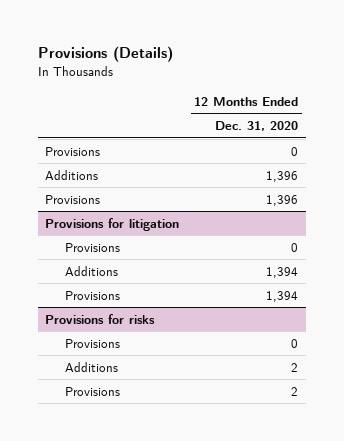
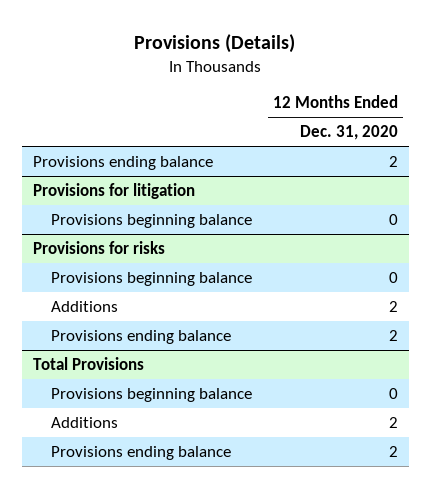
- Provisions | 0
- Additions | 1,396
- Provisions | 1,396
+ Provisions ending balance | 2
@ Provisions for litigation
- Provisions | 0
- Additions | 1,394
- Provisions | 1,394
+ Provisions beginning balance | 0
@ Provisions for risks
- Provisions | 0
+ Provisions beginning balance | 0
- Provisions | 2
+ Provisions ending balance | 2
+ Total Provisions
+ Provisions beginning balance | 0
+ Additions | 2
+ Provisions ending balance | 2

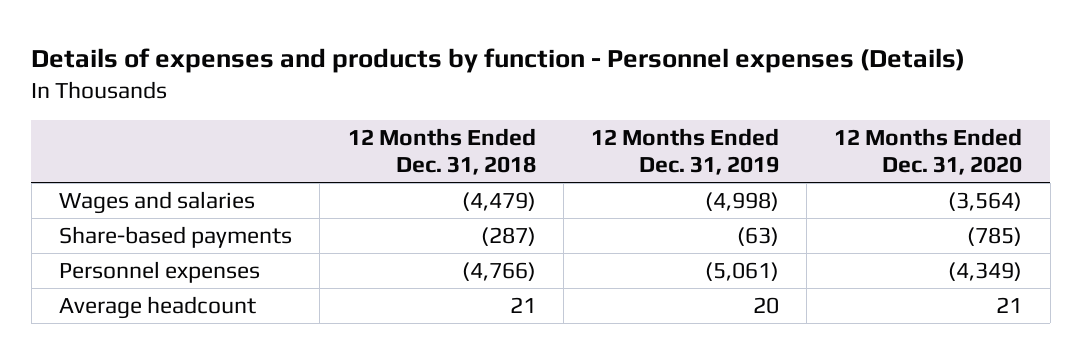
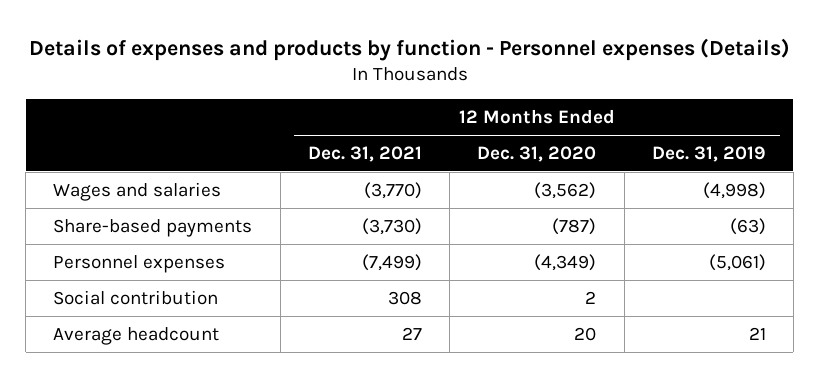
- | 12 Months Ended Dec. 31, 2018 | 12 Months Ended Dec. 31, 2019 | 12 Months Ended Dec. 31, 2020
+ | 12 Months Ended Dec. 31, 2021 | 12 Months Ended Dec. 31, 2020 | 12 Months Ended Dec. 31, 2019
- Wages and salaries | (4,479) | (4,998) | (3,564)
- Share-based payments | (287) | (63) | (785)
+ Wages and salaries | (3,770) | (3,562) | (4,998)
+ Share-based payments | (3,730) | (787) | (63)
- Average headcount | 21 | 20 | 21
+ Social contribution | 308 | 2 |
+ Average headcount | 27 | 20 | 21

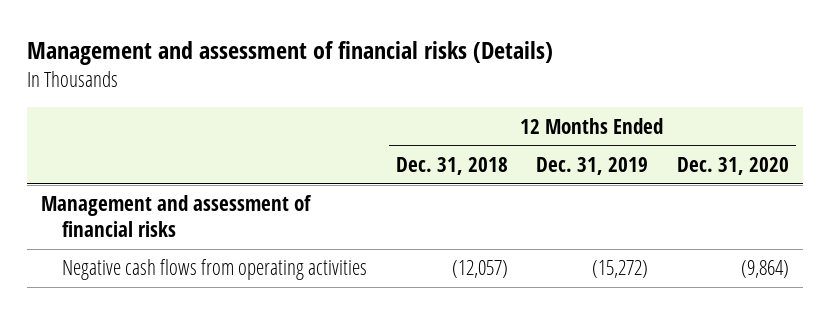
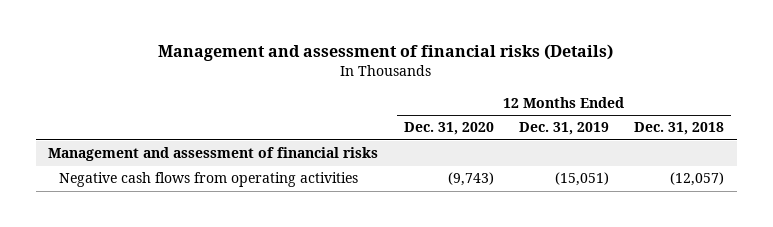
- | 12 Months Ended Dec. 31, 2018 | 12 Months Ended Dec. 31, 2019 | 12 Months Ended Dec. 31, 2020
+ | 12 Months Ended Dec. 31, 2020 | 12 Months Ended Dec. 31, 2019 | 12 Months Ended Dec. 31, 2018
- Negative cash flows from operating activities | (12,057) | (15,272) | (9,864)
+ Negative cash flows from operating activities | (9,743) | (15,051) | (12,057)

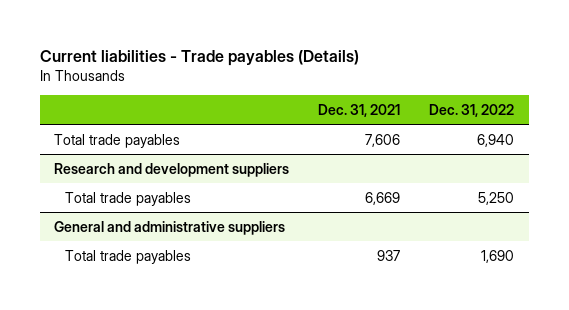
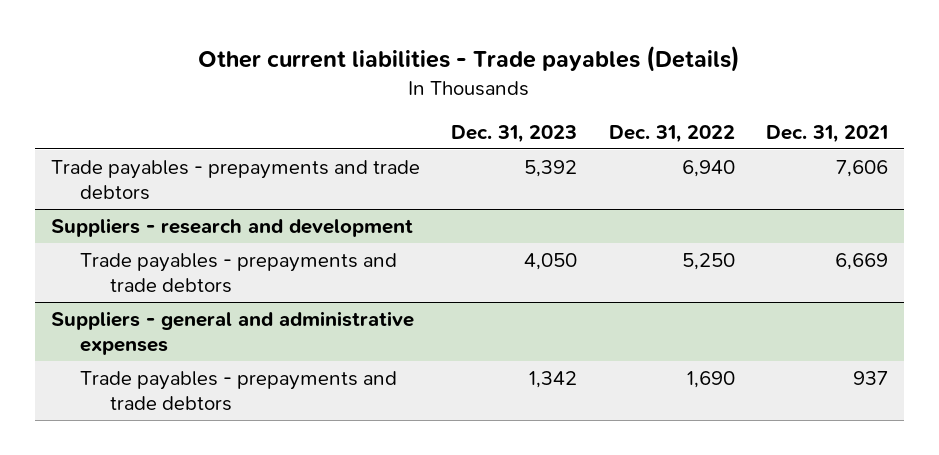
- Current liabilities - Trade payables (Details)
+ Other current liabilities - Trade payables (Details)
- | Dec. 31, 2021 | Dec. 31, 2022
+ | Dec. 31, 2023 | Dec. 31, 2022 | Dec. 31, 2021
- Total trade payables | 7,606 | 6,940
- Research and development suppliers
- Total trade payables | 6,669 | 5,250
- General and administrative suppliers
- Total trade payables | 937 | 1,690
+ Trade payables - prepayments and trade debtors | 5,392 | 6,940 | 7,606
+ Suppliers - research and development
+ Trade payables - prepayments and trade debtors | 4,050 | 5,250 | 6,669
+ Suppliers - general and administrative expenses
+ Trade payables - prepayments and trade debtors | 1,342 | 1,690 | 937

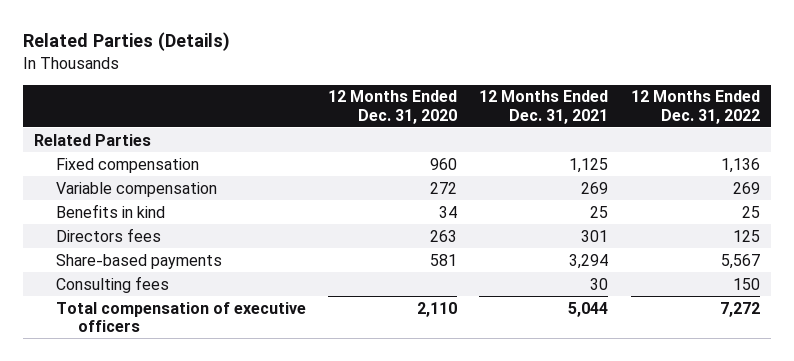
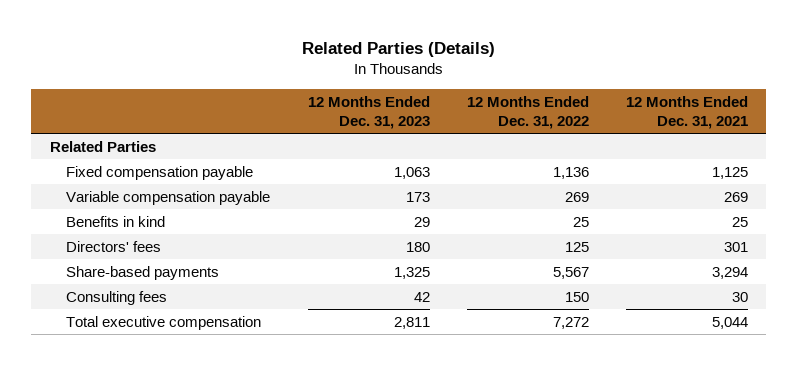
- | 12 Months Ended Dec. 31, 2020 | 12 Months Ended Dec. 31, 2021 | 12 Months Ended Dec. 31, 2022
+ | 12 Months Ended Dec. 31, 2023 | 12 Months Ended Dec. 31, 2022 | 12 Months Ended Dec. 31, 2021
- Fixed compensation | 960 | 1,125 | 1,136
- Variable compensation | 272 | 269 | 269
+ Fixed compensation payable | 1,063 | 1,136 | 1,125
+ Variable compensation payable | 173 | 269 | 269
- Directors fees | 263 | 301 | 125
+ Directors' fees | 180 | 125 | 301
- Total compensation of executive officers | 2,110 | 5,044 | 7,272
+ Total executive compensation | 2,811 | 7,272 | 5,044

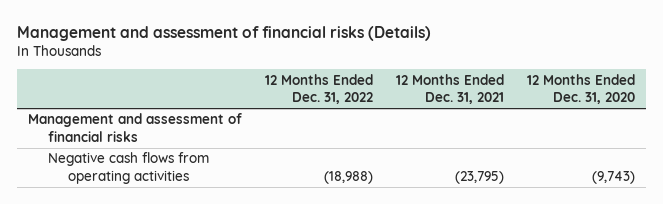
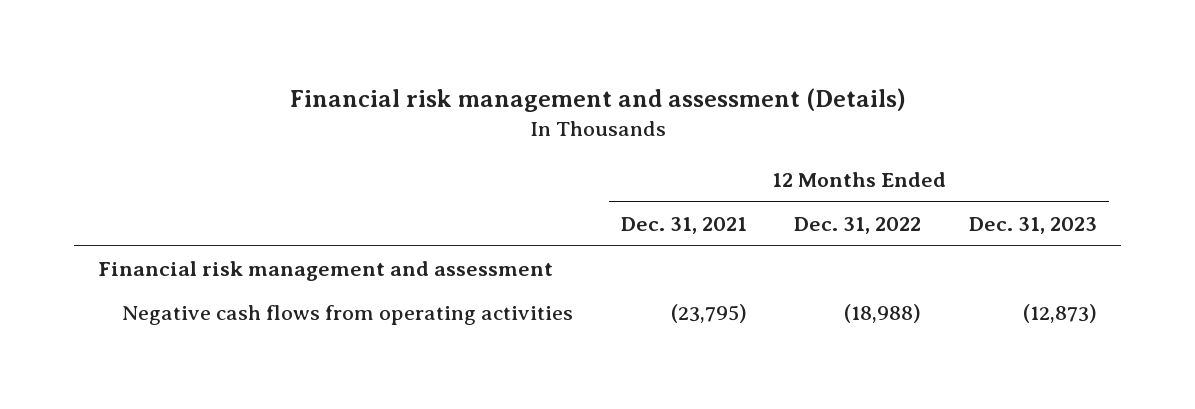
- Management and assessment of financial risks (Details)
+ Financial risk management and assessment (Details)
- | 12 Months Ended Dec. 31, 2022 | 12 Months Ended Dec. 31, 2021 | 12 Months Ended Dec. 31, 2020
+ | 12 Months Ended Dec. 31, 2021 | 12 Months Ended Dec. 31, 2022 | 12 Months Ended Dec. 31, 2023
- Management and assessment of financial risks
+ Financial risk management and assessment

